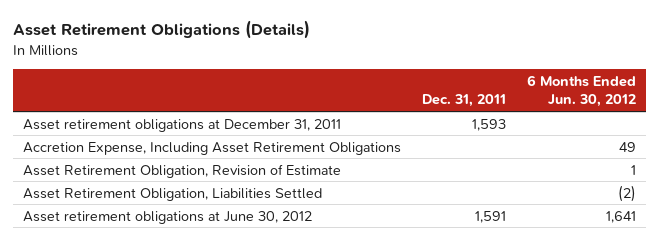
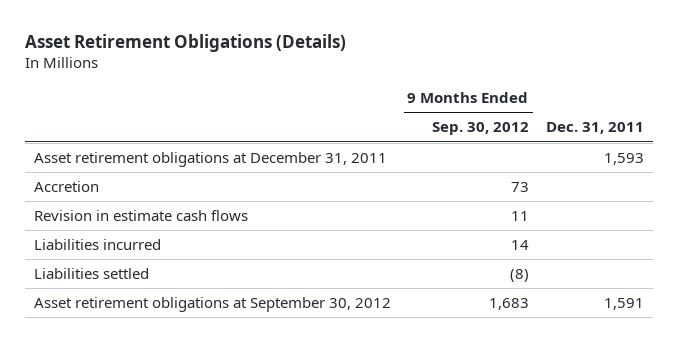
- | Dec. 31, 2011 | 6 Months Ended Jun. 30, 2012
+ | 9 Months Ended Sep. 30, 2012 | Dec. 31, 2011
- Accretion Expense, Including Asset Retirement Obligations | | 49
- Asset Retirement Obligation, Revision of Estimate | | 1
- Asset Retirement Obligation, Liabilities Settled | | (2)
- Asset retirement obligations at June 30, 2012 | 1,591 | 1,641
+ Accretion | 73 |
+ Revision in estimate cash flows | 11 |
+ Liabilities incurred | 14 |
+ Liabilities settled | (8) |
+ Asset retirement obligations at September 30, 2012 | 1,683 | 1,591

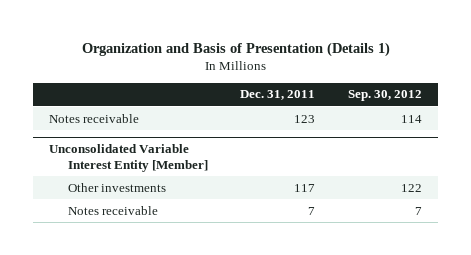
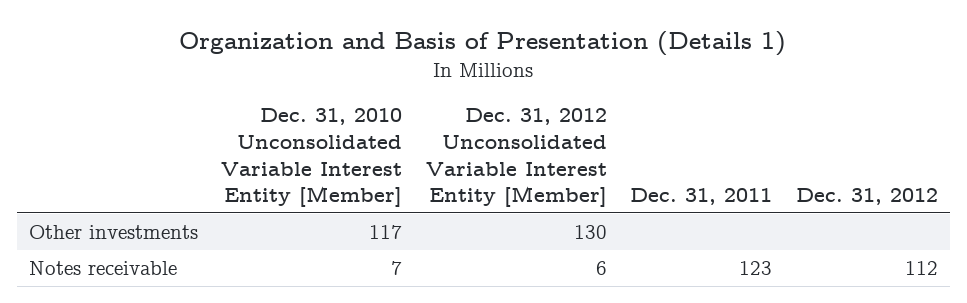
- | Dec. 31, 2011 | Sep. 30, 2012
+ | Dec. 31, 2010 Unconsolidated Variable Interest Entity [Member] | Dec. 31, 2012 Unconsolidated Variable Interest Entity [Member] | Dec. 31, 2011 | Dec. 31, 2012
+ Other investments | 117 | 130 | |
- Unconsolidated Variable Interest Entity [Member]
- Other investments | 117 | 122
- Notes receivable | 7 | 7

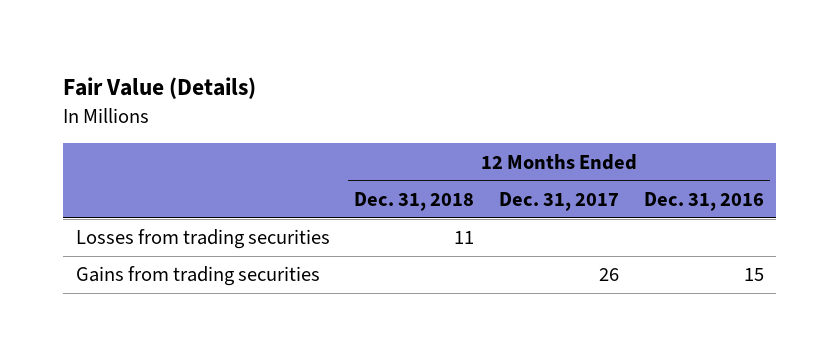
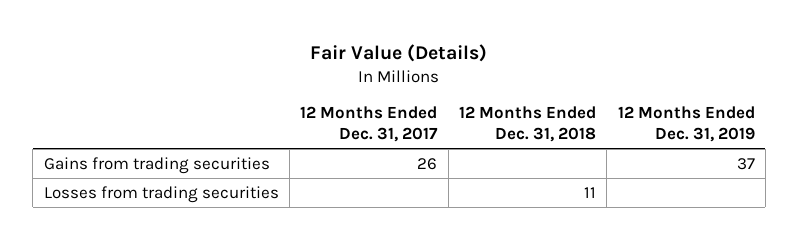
- | 12 Months Ended Dec. 31, 2018 | 12 Months Ended Dec. 31, 2017 | 12 Months Ended Dec. 31, 2016
+ | 12 Months Ended Dec. 31, 2017 | 12 Months Ended Dec. 31, 2018 | 12 Months Ended Dec. 31, 2019
moved down: Losses from trading securities | | 11 |

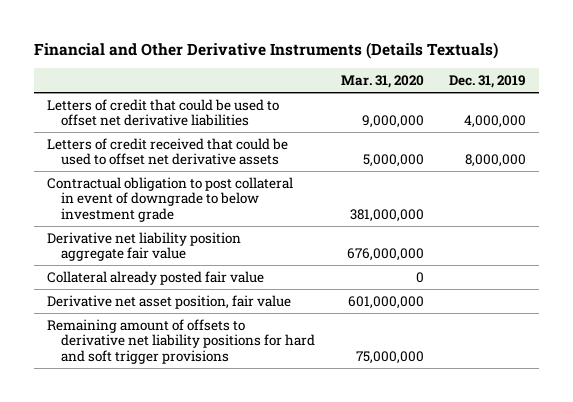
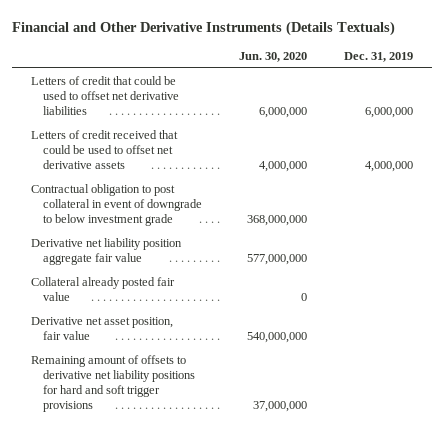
- | Mar. 31, 2020 | Dec. 31, 2019
+ | Jun. 30, 2020 | Dec. 31, 2019
- Letters of credit that could be used to offset net derivative liabilities | 9,000,000 | 4,000,000
- Letters of credit received that could be used to offset net derivative assets | 5,000,000 | 8,000,000
+ Letters of credit that could be used to offset net derivative liabilities | 6,000,000 | 6,000,000
+ Letters of credit received that could be used to offset net derivative assets | 4,000,000 | 4,000,000

